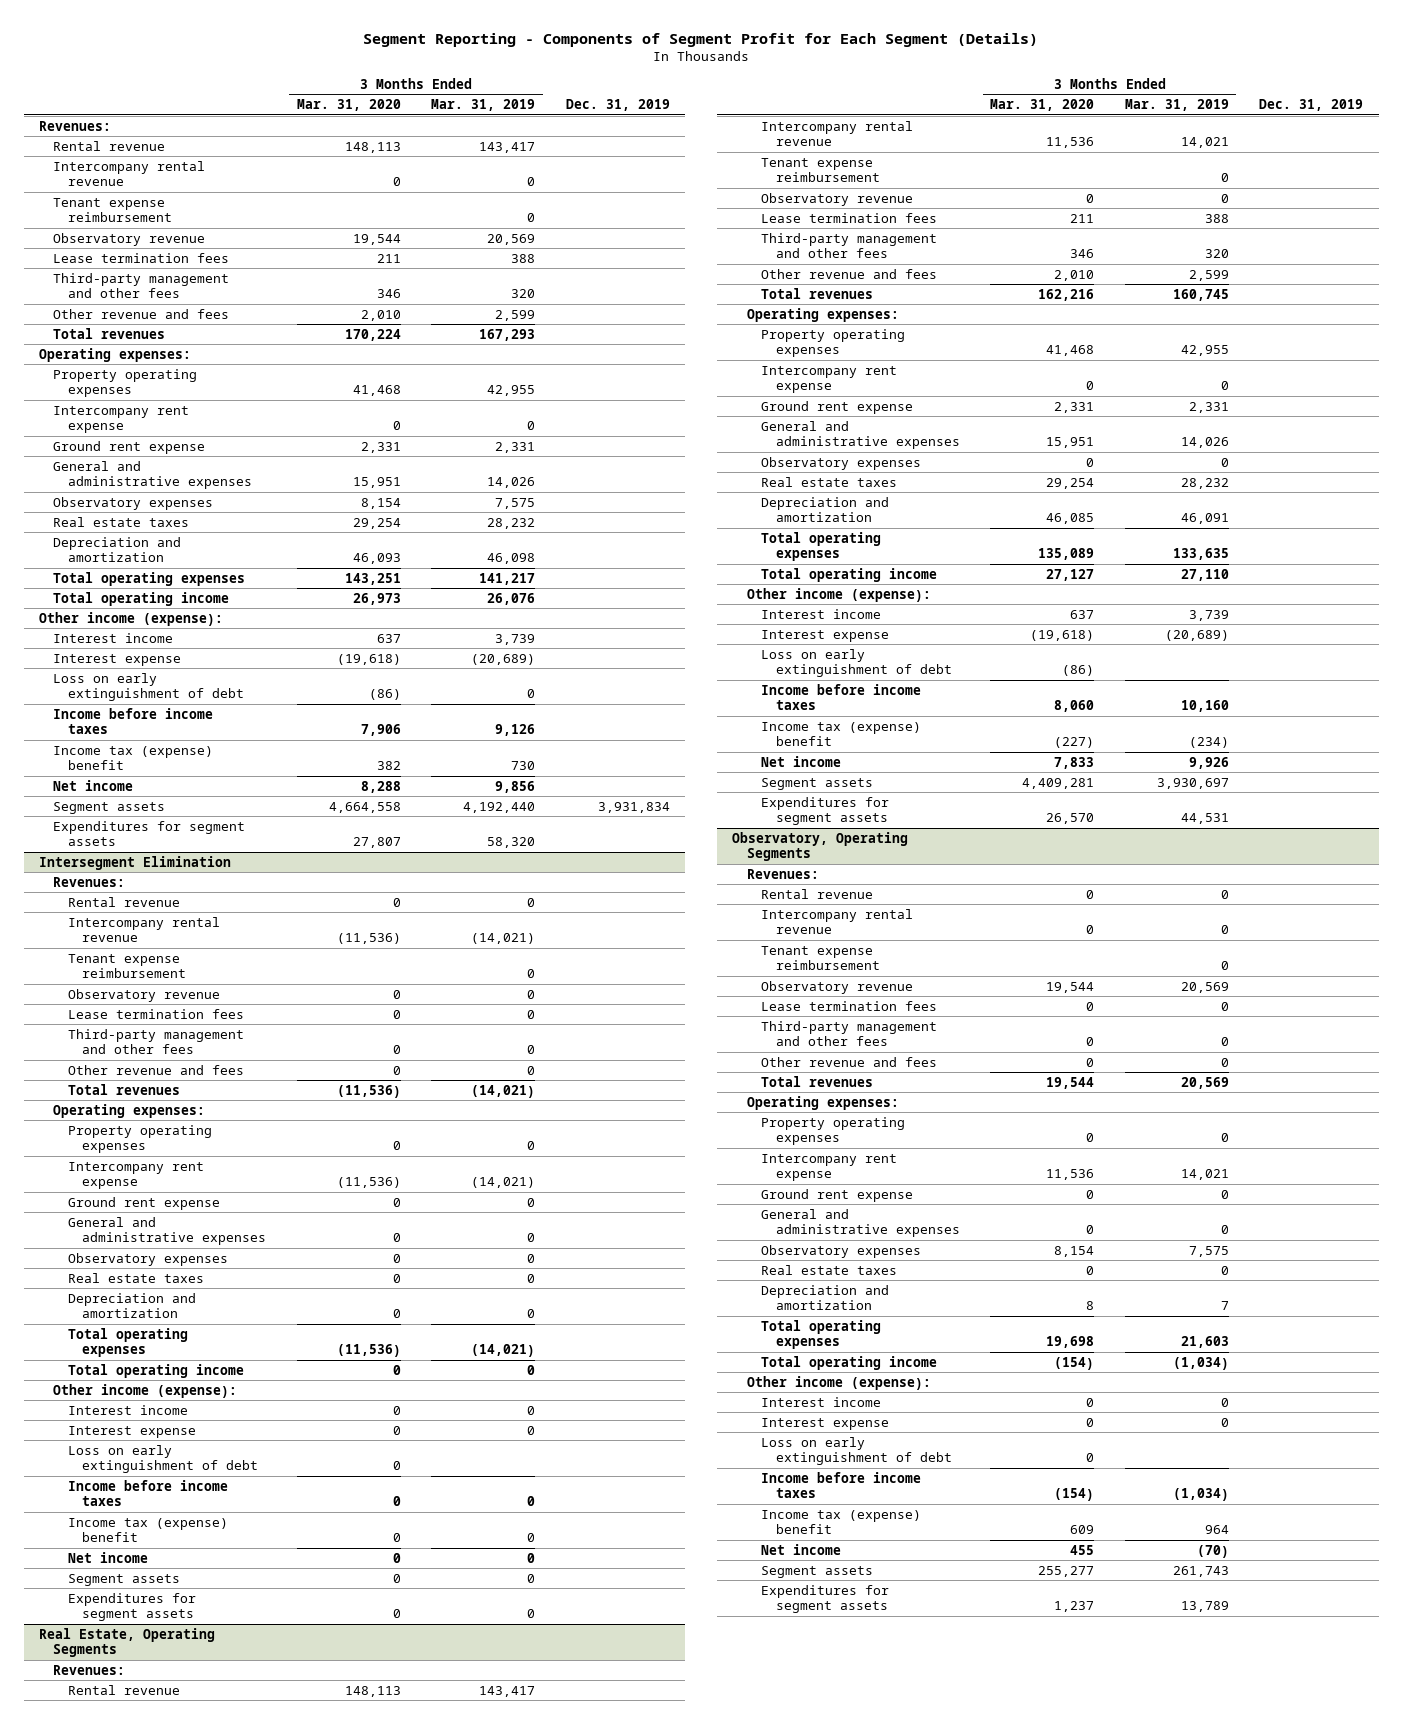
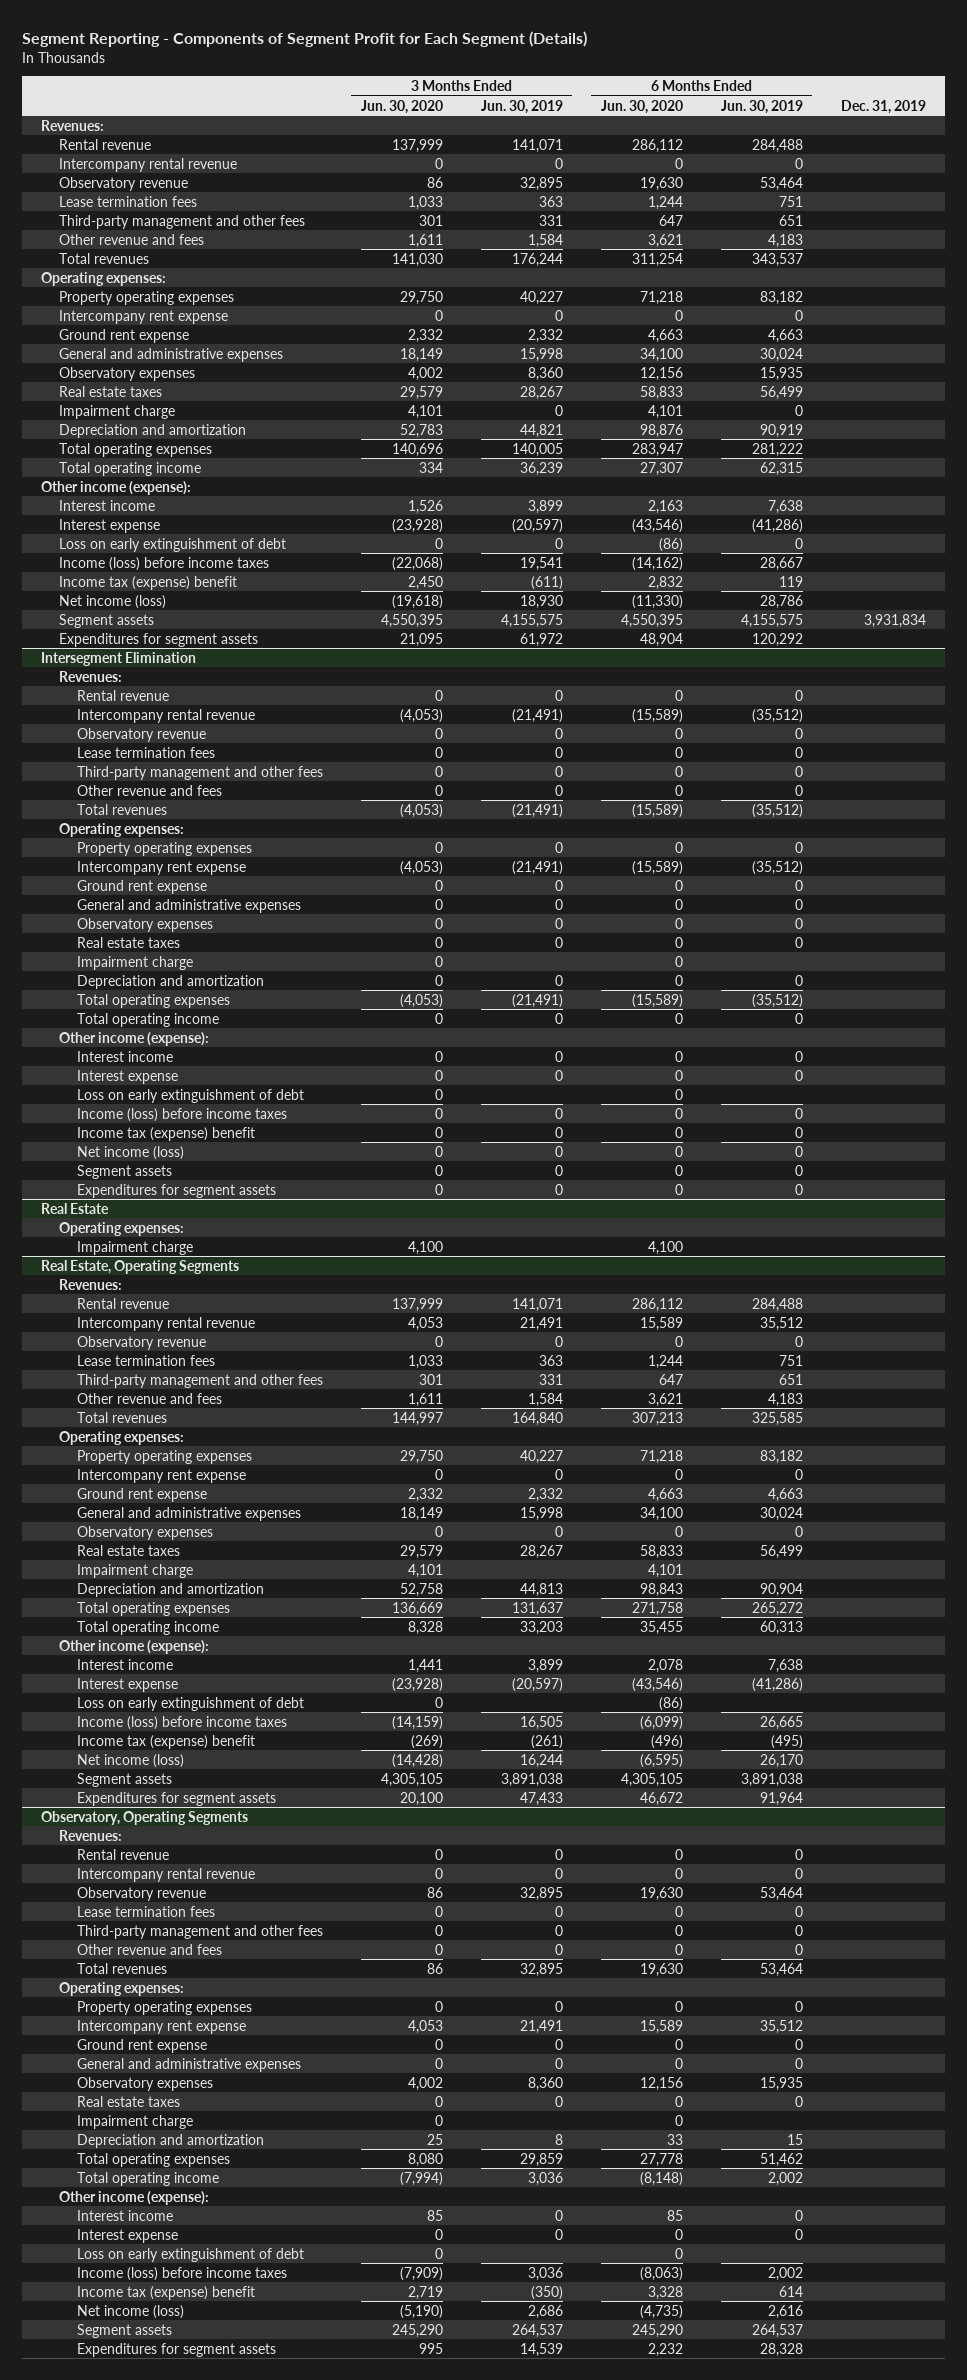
- | 3 Months Ended Mar. 31, 2020 | 3 Months Ended Mar. 31, 2019 | Dec. 31, 2019
+ | 3 Months Ended Jun. 30, 2020 | 3 Months Ended Jun. 30, 2019 | 6 Months Ended Jun. 30, 2020 | 6 Months Ended Jun. 30, 2019 | Dec. 31, 2019
- Tenant expense reimbursement | | 0 |
+ Impairment charge | 4,101 | 0 | 4,101 | 0 |
- Income before income taxes | 7,906 | 9,126 |
+ Income (loss) before income taxes | (22,068) | 19,541 | (14,162) | 28,667 |
- Net income | 8,288 | 9,856 |
+ Net income (loss) | (19,618) | 18,930 | (11,330) | 28,786 |
@ Intersegment Elimination
- Tenant expense reimbursement | | 0 |
+ Impairment charge | 0 | | 0 | |
- Income before income taxes | 0 | 0 |
+ Income (loss) before income taxes | 0 | 0 | 0 | 0 |
- Net income | 0 | 0 |
+ Net income (loss) | 0 | 0 | 0 | 0 |
+ Real Estate
+ Operating expenses:
+ Impairment charge | 4,100 | | 4,100 | |
@ Real Estate, Operating Segments
- Tenant expense reimbursement | | 0 |
+ Impairment charge | 4,101 | | 4,101 | |
- Income before income taxes | 8,060 | 10,160 |
+ Income (loss) before income taxes | (14,159) | 16,505 | (6,099) | 26,665 |
- Net income | 7,833 | 9,926 |
+ Net income (loss) | (14,428) | 16,244 | (6,595) | 26,170 |
@ Observatory, Operating Segments
- Tenant expense reimbursement | | 0 |
+ Impairment charge | 0 | | 0 | |
- Income before income taxes | (154) | (1,034) |
+ Income (loss) before income taxes | (7,909) | 3,036 | (8,063) | 2,002 |
- Net income | 455 | (70) |
+ Net income (loss) | (5,190) | 2,686 | (4,735) | 2,616 |

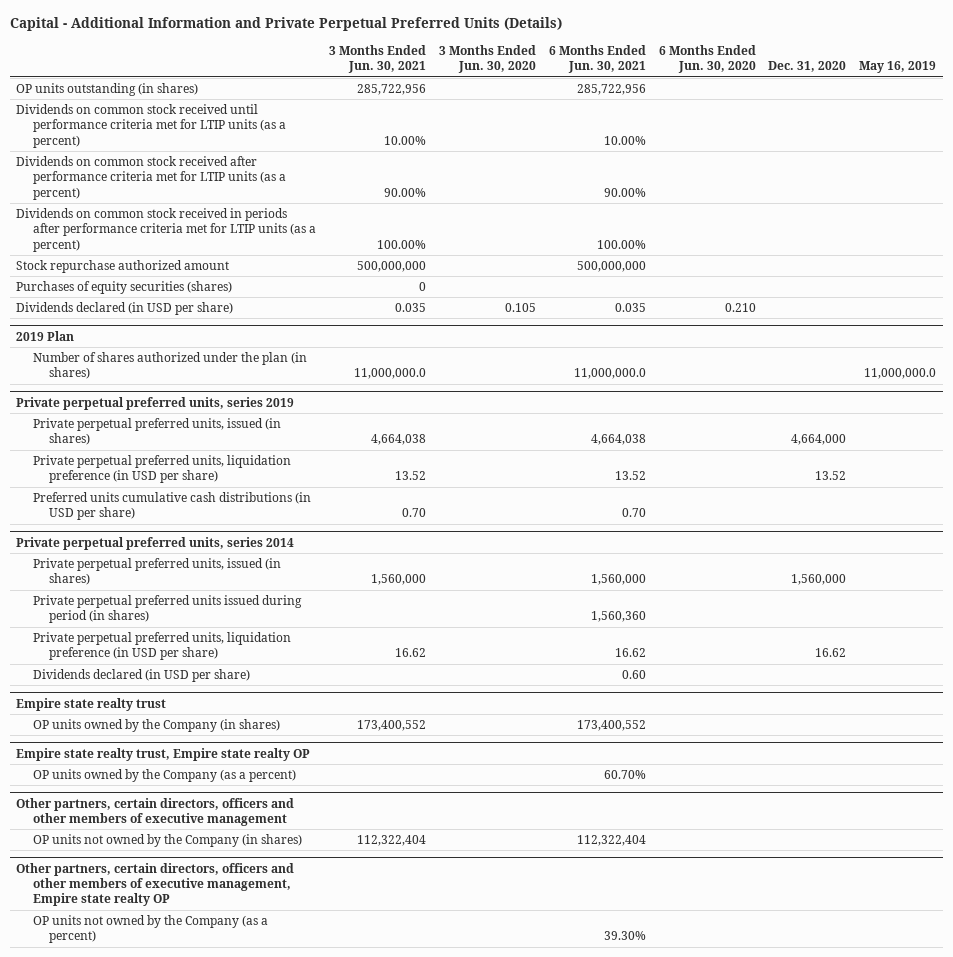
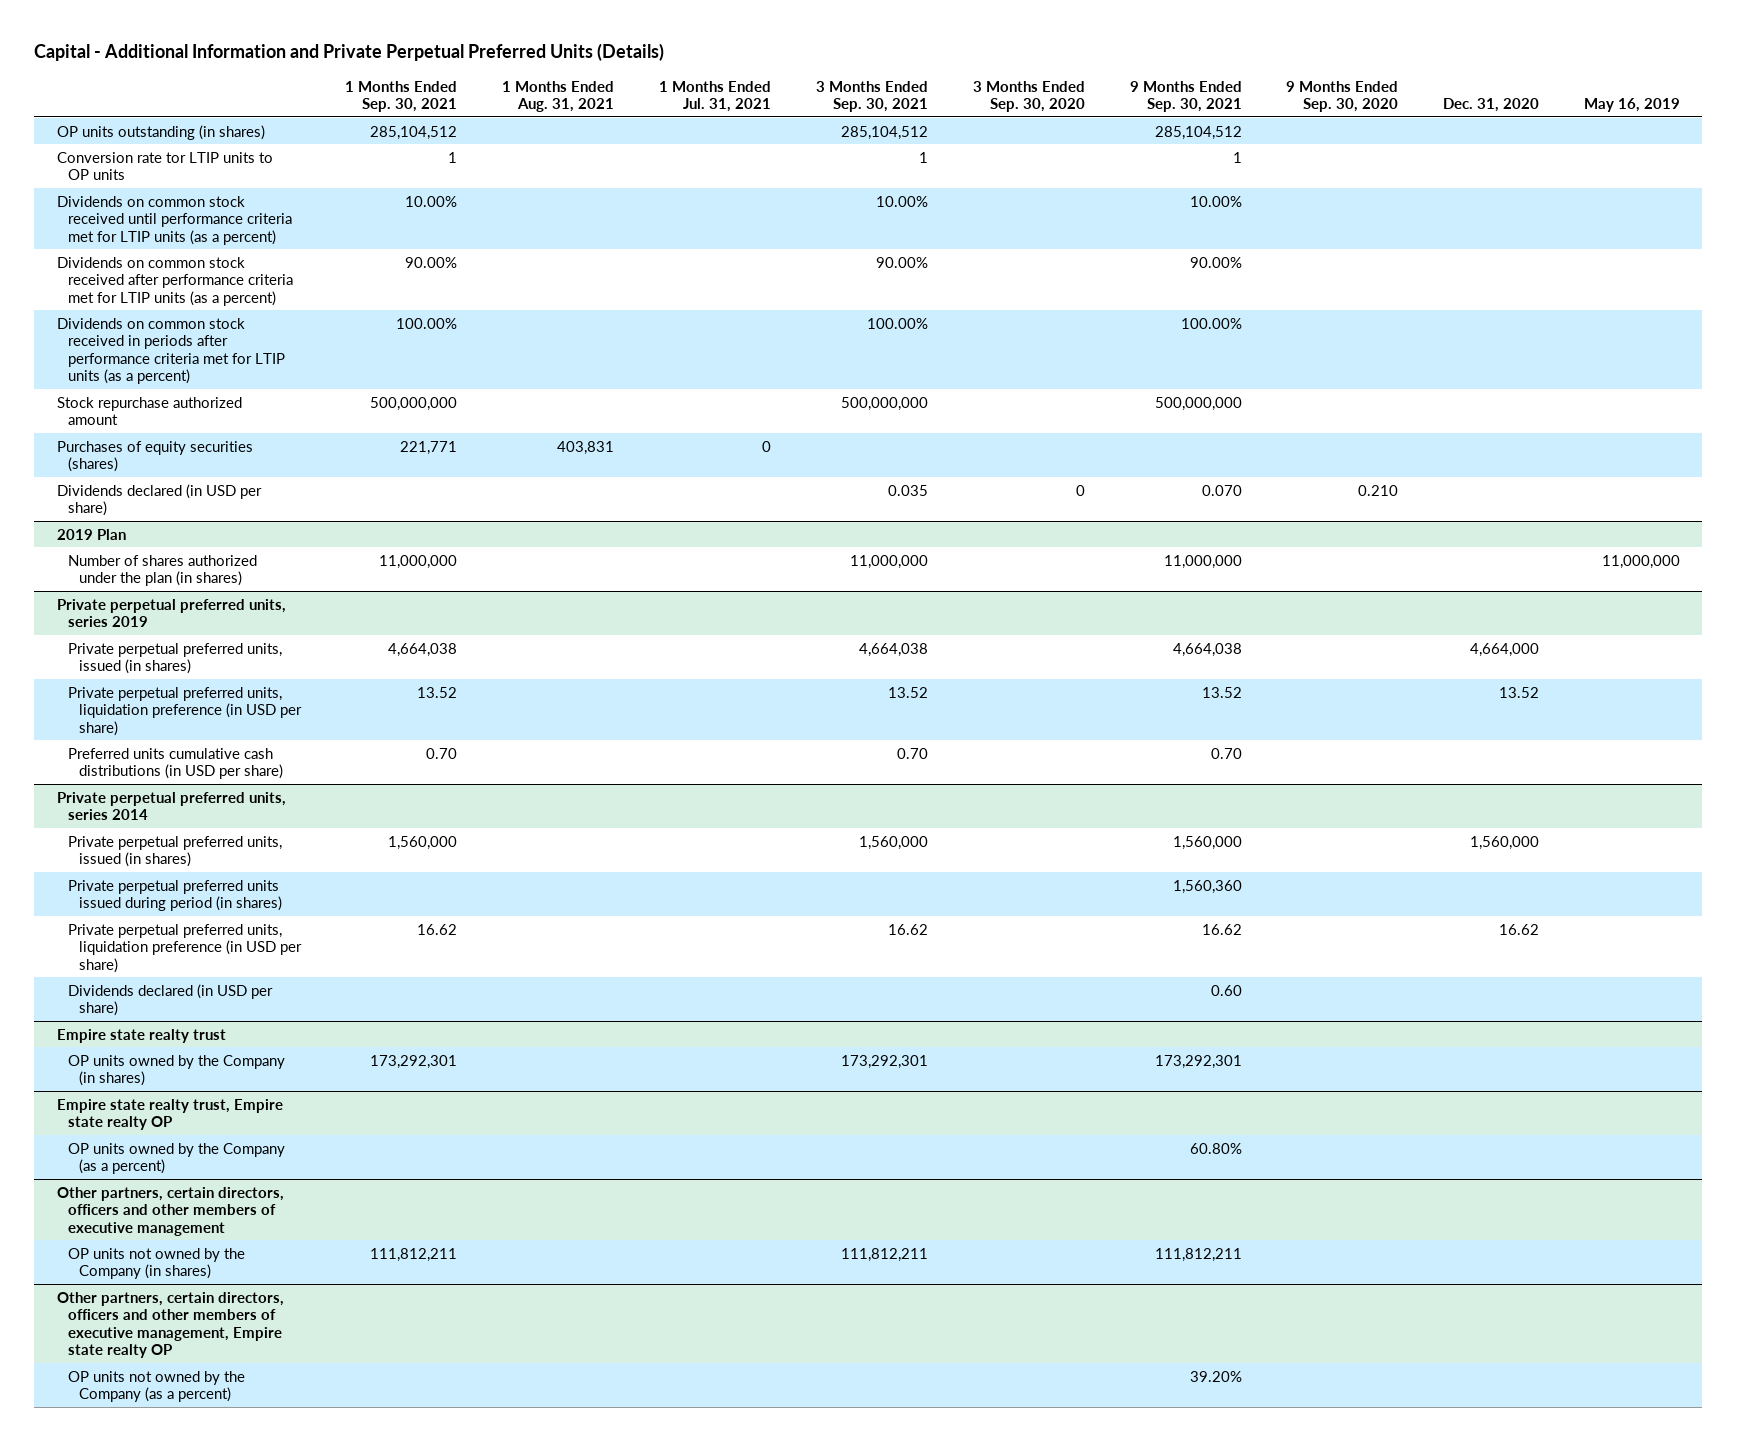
- | 3 Months Ended Jun. 30, 2021 | 3 Months Ended Jun. 30, 2020 | 6 Months Ended Jun. 30, 2021 | 6 Months Ended Jun. 30, 2020 | Dec. 31, 2020 | May 16, 2019
+ | 1 Months Ended Sep. 30, 2021 | 1 Months Ended Aug. 31, 2021 | 1 Months Ended Jul. 31, 2021 | 3 Months Ended Sep. 30, 2021 | 3 Months Ended Sep. 30, 2020 | 9 Months Ended Sep. 30, 2021 | 9 Months Ended Sep. 30, 2020 | Dec. 31, 2020 | May 16, 2019
+ Conversion rate tor LTIP units to OP units | 1 | | | 1 | | 1 | | |
@ 2019 Plan
- Number of shares authorized under the plan (in shares) | 11,000,000.0 | | 11,000,000.0 | | | 11,000,000.0
+ Number of shares authorized under the plan (in shares) | 11,000,000 | | | 11,000,000 | | 11,000,000 | | | 11,000,000

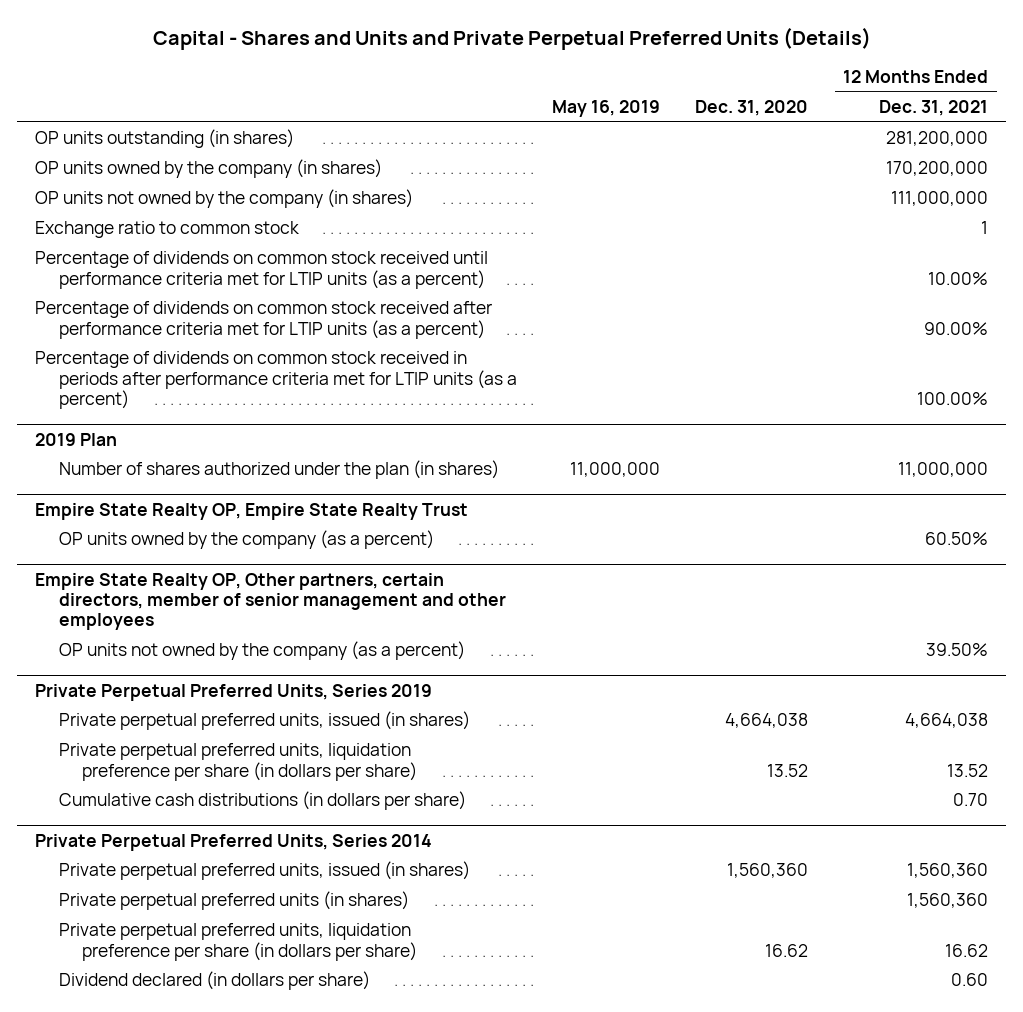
- Capital - Additional Information and Private Perpetual Preferred Units (Details)
+ Capital - Shares and Units and Private Perpetual Preferred Units (Details)
- | 1 Months Ended Sep. 30, 2021 | 1 Months Ended Aug. 31, 2021 | 1 Months Ended Jul. 31, 2021 | 3 Months Ended Sep. 30, 2021 | 3 Months Ended Sep. 30, 2020 | 9 Months Ended Sep. 30, 2021 | 9 Months Ended Sep. 30, 2020 | Dec. 31, 2020 | May 16, 2019
+ | May 16, 2019 | Dec. 31, 2020 | 12 Months Ended Dec. 31, 2021
- Conversion rate tor LTIP units to OP units | 1 | | | 1 | | 1 | | |
- Dividends on common stock received until performance criteria met for LTIP units (as a percent) | 10.00% | | | 10.00% | | 10.00% | | |
- Dividends on common stock received after performance criteria met for LTIP units (as a percent) | 90.00% | | | 90.00% | | 90.00% | | |
- Dividends on common stock received in periods after performance criteria met for LTIP units (as a percent) | 100.00% | | | 100.00% | | 100.00% | | |
- Stock repurchase authorized amount | 500,000,000 | | | 500,000,000 | | 500,000,000 | | |
- Purchases of equity securities (shares) | 221,771 | 403,831 | 0 | | | | | |
- Dividends declared (in USD per share) | | | | 0.035 | 0 | 0.070 | 0.210 | |
+ OP units owned by the company (in shares) | | | 170,200,000
+ OP units not owned by the company (in shares) | | | 111,000,000
+ Exchange ratio to common stock | | | 1
+ Percentage of dividends on common stock received until performance criteria met for LTIP units (as a percent) | | | 10.00%
+ Percentage of dividends on common stock received after performance criteria met for LTIP units (as a percent) | | | 90.00%
+ Percentage of dividends on common stock received in periods after performance criteria met for LTIP units (as a percent) | | | 100.00%
- Private perpetual preferred units, series 2019
- Private perpetual preferred units, issued (in shares) | 4,664,038 | | | 4,664,038 | | 4,664,038 | | 4,664,000 |
- Private perpetual preferred units, liquidation preference (in USD per share) | 13.52 | | | 13.52 | | 13.52 | | 13.52 |
- Preferred units cumulative cash distributions (in USD per share) | 0.70 | | | 0.70 | | 0.70 | | |
- Private perpetual preferred units, series 2014
- Private perpetual preferred units, issued (in shares) | 1,560,000 | | | 1,560,000 | | 1,560,000 | | 1,560,000 |
- Private perpetual preferred units issued during period (in shares) | | | | | | 1,560,360 | | |
- Private perpetual preferred units, liquidation preference (in USD per share) | 16.62 | | | 16.62 | | 16.62 | | 16.62 |
- Dividends declared (in USD per share) | | | | | | 0.60 | | |
- Empire state realty trust
- OP units owned by the Company (in shares) | 173,292,301 | | | 173,292,301 | | 173,292,301 | | |
- Empire state realty trust, Empire state realty OP
- OP units owned by the Company (as a percent) | | | | | | 60.80% | | |
- Other partners, certain directors, officers and other members of executive management
- OP units not owned by the Company (in shares) | 111,812,211 | | | 111,812,211 | | 111,812,211 | | |
- Other partners, certain directors, officers and other members of executive management, Empire state realty OP
- OP units not owned by the Company (as a percent) | | | | | | 39.20% | | |
+ Empire State Realty OP, Empire State Realty Trust
+ OP units owned by the company (as a percent) | | | 60.50%
+ Empire State Realty OP, Other partners, certain directors, member of senior management and other employees
+ OP units not owned by the company (as a percent) | | | 39.50%
+ Private Perpetual Preferred Units, Series 2019
+ Private perpetual preferred units, issued (in shares) | | 4,664,038 | 4,664,038
+ Private perpetual preferred units, liquidation preference per share (in dollars per share) | | 13.52 | 13.52
+ Cumulative cash distributions (in dollars per share) | | | 0.70
+ Private Perpetual Preferred Units, Series 2014
+ Private perpetual preferred units, issued (in shares) | | 1,560,360 | 1,560,360
+ Private perpetual preferred units (in shares) | | | 1,560,360
+ Private perpetual preferred units, liquidation preference per share (in dollars per share) | | 16.62 | 16.62
+ Dividend declared (in dollars per share) | | | 0.60

